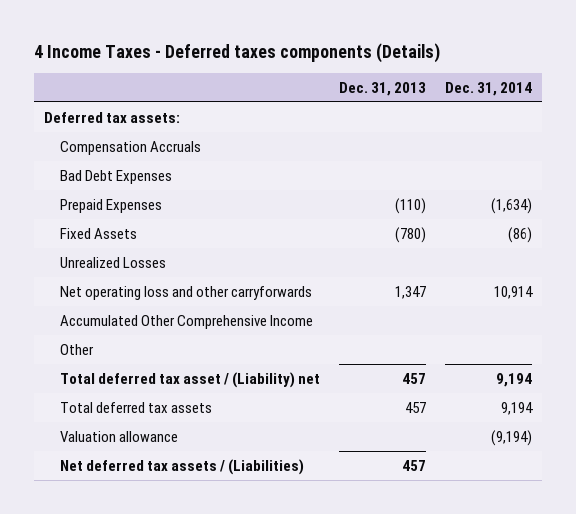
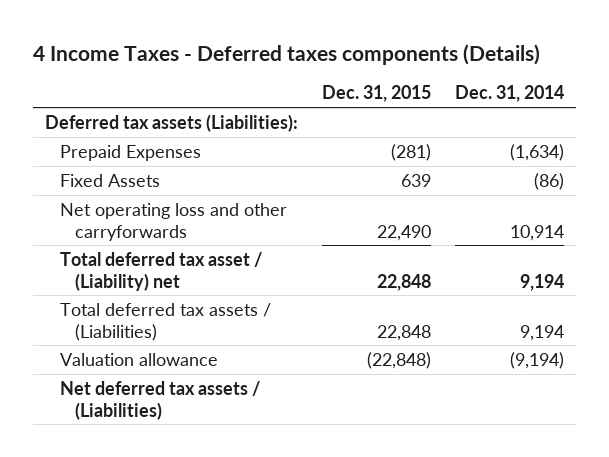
- | Dec. 31, 2013 | Dec. 31, 2014
+ | Dec. 31, 2015 | Dec. 31, 2014
- Deferred tax assets:
- Compensation Accruals
- Bad Debt Expenses
+ Deferred tax assets (Liabilities):
- Unrealized Losses
- Accumulated Other Comprehensive Income
- Other
- Total deferred tax assets | 457 | 9,194
+ Total deferred tax assets / (Liabilities) | 22,848 | 9,194

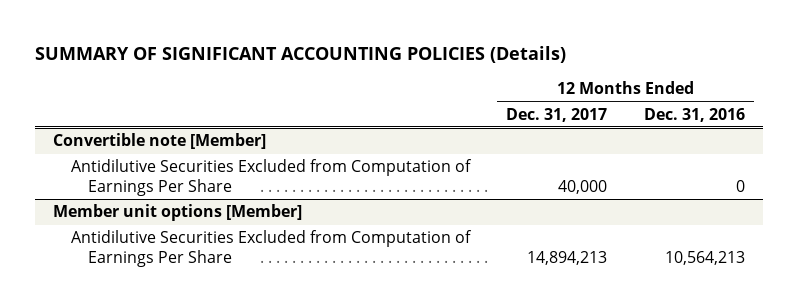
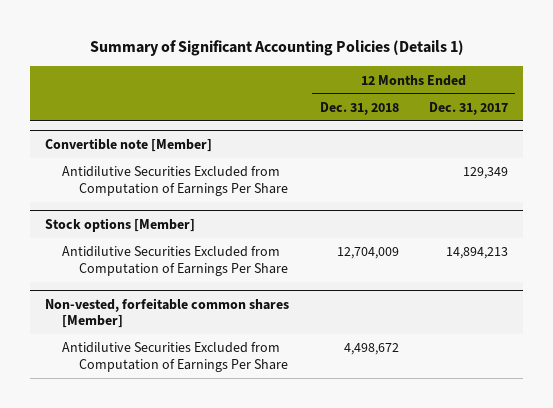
- SUMMARY OF SIGNIFICANT ACCOUNTING POLICIES (Details)
+ Summary of Significant Accounting Policies (Details 1)
- | 12 Months Ended Dec. 31, 2017 | 12 Months Ended Dec. 31, 2016
+ | 12 Months Ended Dec. 31, 2018 | 12 Months Ended Dec. 31, 2017
@ Convertible note [Member]
- Antidilutive Securities Excluded from Computation of Earnings Per Share | 40,000 | 0
- Member unit options [Member]
@ Convertible note [Member]
+ Antidilutive Securities Excluded from Computation of Earnings Per Share | | 129,349
+ Stock options [Member]
+ Non-vested, forfeitable common shares [Member]
+ Antidilutive Securities Excluded from Computation of Earnings Per Share | 4,498,672 |

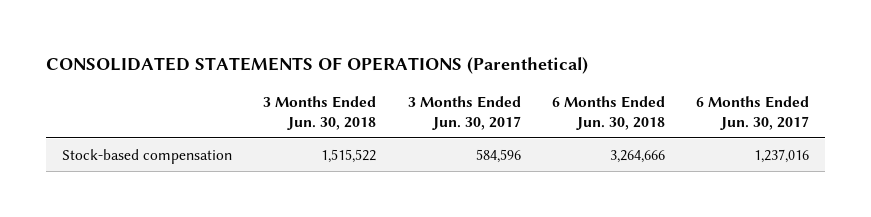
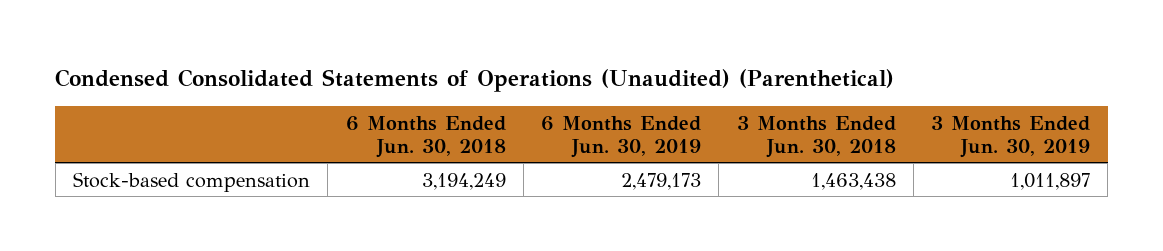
- CONSOLIDATED STATEMENTS OF OPERATIONS (Parenthetical)
+ Condensed Consolidated Statements of Operations (Unaudited) (Parenthetical)
- | 3 Months Ended Jun. 30, 2018 | 3 Months Ended Jun. 30, 2017 | 6 Months Ended Jun. 30, 2018 | 6 Months Ended Jun. 30, 2017
+ | 6 Months Ended Jun. 30, 2018 | 6 Months Ended Jun. 30, 2019 | 3 Months Ended Jun. 30, 2018 | 3 Months Ended Jun. 30, 2019
- Stock-based compensation | 1,515,522 | 584,596 | 3,264,666 | 1,237,016
+ Stock-based compensation | 3,194,249 | 2,479,173 | 1,463,438 | 1,011,897

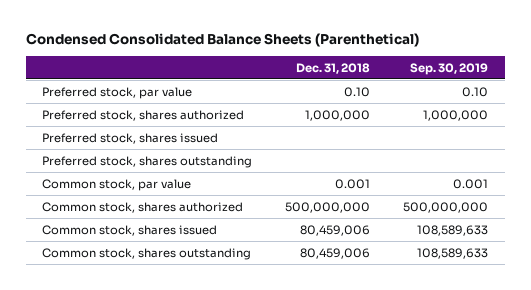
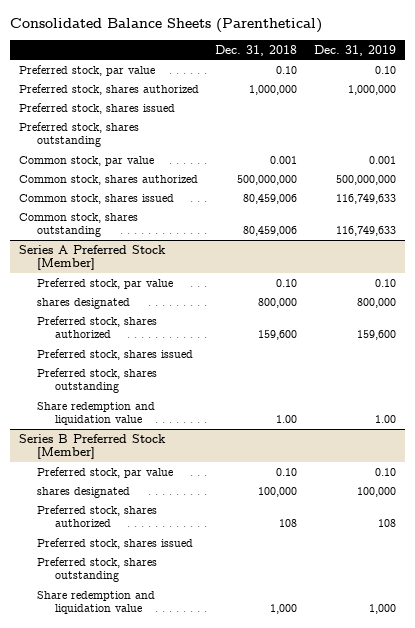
- Condensed Consolidated Balance Sheets (Parenthetical)
+ Consolidated Balance Sheets (Parenthetical)
- | Dec. 31, 2018 | Sep. 30, 2019
+ | Dec. 31, 2018 | Dec. 31, 2019
+ Series A Preferred Stock [Member]
+ Preferred stock, par value | 0.10 | 0.10
+ shares designated | 800,000 | 800,000
+ Preferred stock, shares authorized | 159,600 | 159,600
+ Preferred stock, shares issued
+ Preferred stock, shares outstanding
+ Share redemption and liquidation value | 1.00 | 1.00
+ Series B Preferred Stock [Member]
+ Preferred stock, par value | 0.10 | 0.10
+ shares designated | 100,000 | 100,000
+ Preferred stock, shares authorized | 108 | 108
+ Preferred stock, shares issued
+ Preferred stock, shares outstanding
+ Share redemption and liquidation value | 1,000 | 1,000

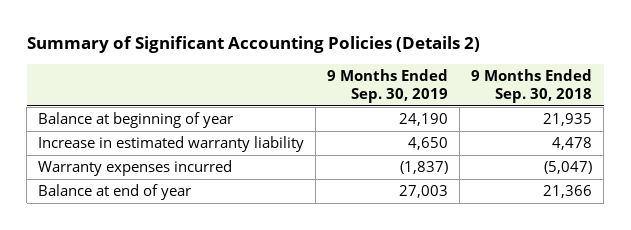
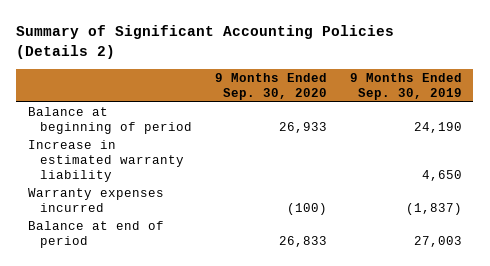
- | 9 Months Ended Sep. 30, 2019 | 9 Months Ended Sep. 30, 2018
+ | 9 Months Ended Sep. 30, 2020 | 9 Months Ended Sep. 30, 2019
- Balance at beginning of year | 24,190 | 21,935
+ Balance at beginning of period | 26,933 | 24,190
- Balance at end of year | 27,003 | 21,366
+ Balance at end of period | 26,833 | 27,003

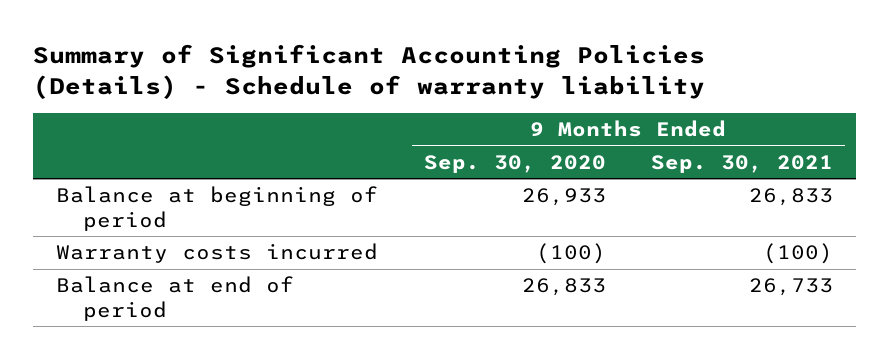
- Summary of Significant Accounting Policies (Details 2)
+ Summary of Significant Accounting Policies (Details) - Schedule of warranty liability
- | 9 Months Ended Sep. 30, 2020 | 9 Months Ended Sep. 30, 2019
+ | 9 Months Ended Sep. 30, 2020 | 9 Months Ended Sep. 30, 2021
- Increase in estimated warranty liability | | 4,650
- Warranty expenses incurred | (100) | (1,837)
+ Warranty costs incurred | (100) | (100)

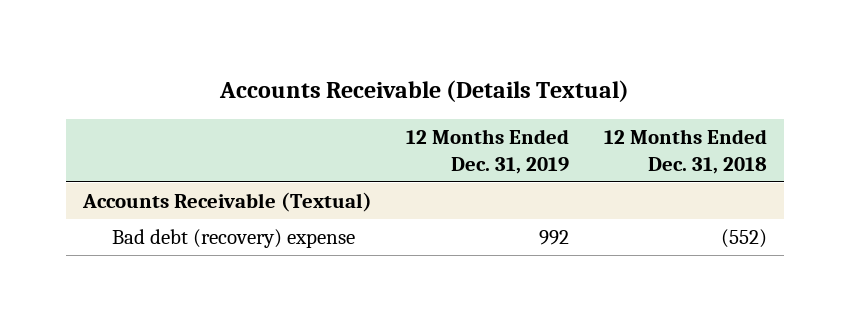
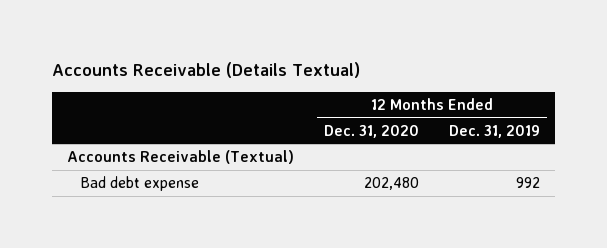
- | 12 Months Ended Dec. 31, 2019 | 12 Months Ended Dec. 31, 2018
+ | 12 Months Ended Dec. 31, 2020 | 12 Months Ended Dec. 31, 2019
- Bad debt (recovery) expense | 992 | (552)
+ Bad debt expense | 202,480 | 992

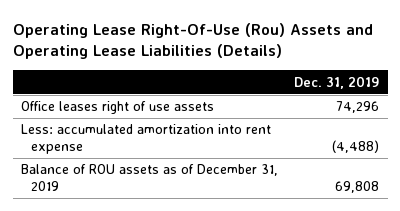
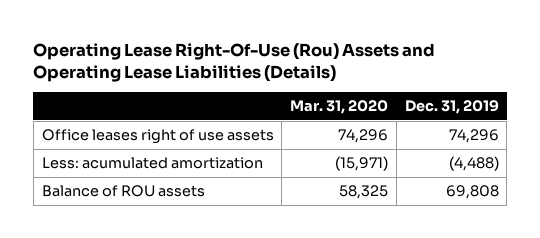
- | Dec. 31, 2019
+ | Mar. 31, 2020 | Dec. 31, 2019
- Less: accumulated amortization into rent expense | (4,488)
- Balance of ROU assets as of December 31, 2019 | 69,808
+ Less: acumulated amortization | (15,971) | (4,488)
+ Balance of ROU assets | 58,325 | 69,808

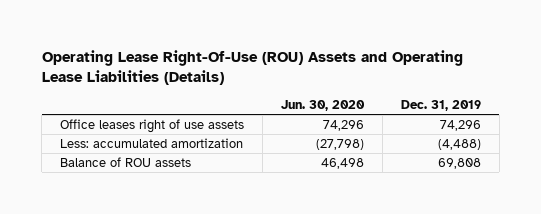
- Operating Lease Right-Of-Use (Rou) Assets and Operating Lease Liabilities (Details)
+ Operating Lease Right-Of-Use (ROU) Assets and Operating Lease Liabilities (Details)
- | Mar. 31, 2020 | Dec. 31, 2019
+ | Jun. 30, 2020 | Dec. 31, 2019
- Less: acumulated amortization | (15,971) | (4,488)
+ Less: accumulated amortization | (27,798) | (4,488)

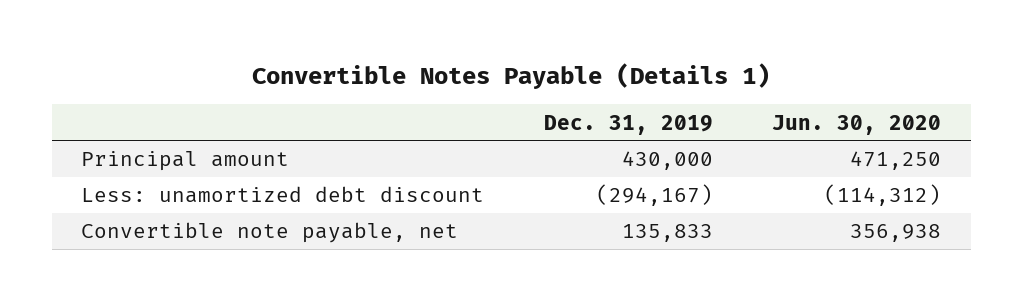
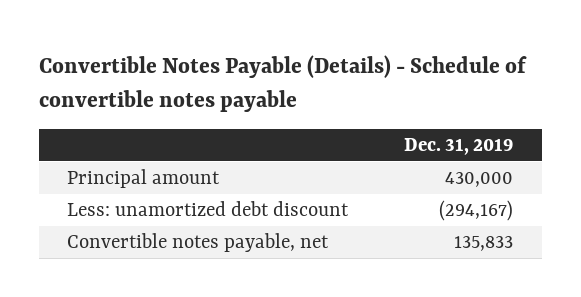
- Convertible Notes Payable (Details 1)
+ Convertible Notes Payable (Details) - Schedule of convertible notes payable
- | Dec. 31, 2019 | Jun. 30, 2020
+ | Dec. 31, 2019
- Convertible note payable, net | 135,833 | 356,938
+ Convertible notes payable, net | 135,833

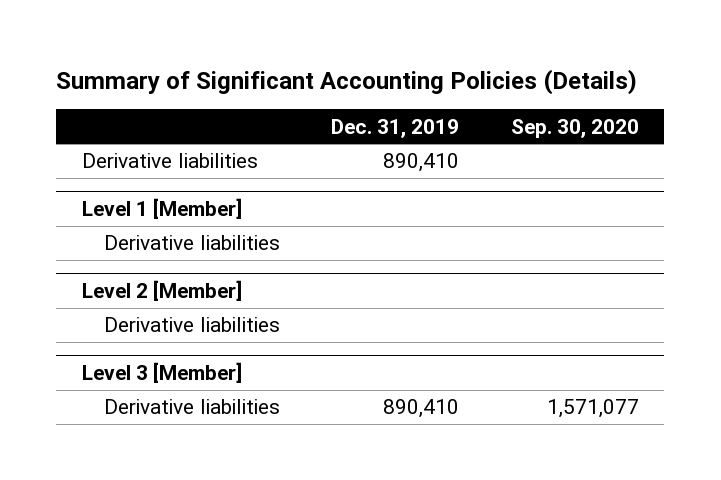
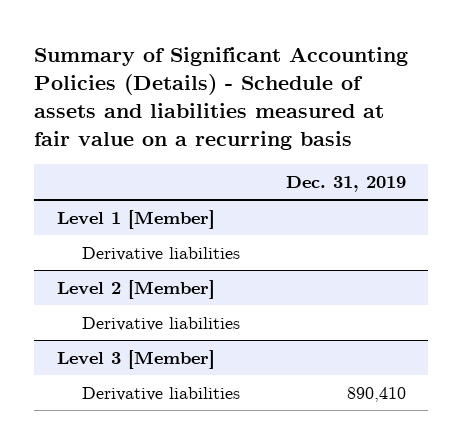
- Summary of Significant Accounting Policies (Details)
+ Summary of Significant Accounting Policies (Details) - Schedule of assets and liabilities measured at fair value on a recurring basis
- | Dec. 31, 2019 | Sep. 30, 2020
+ | Dec. 31, 2019
- Derivative liabilities | 890,410 |

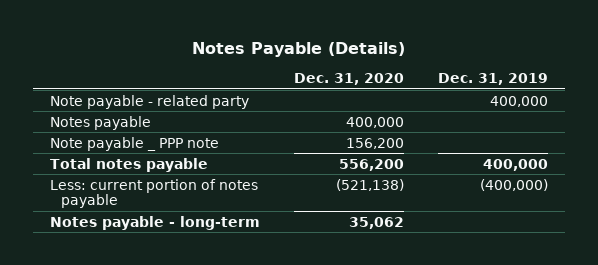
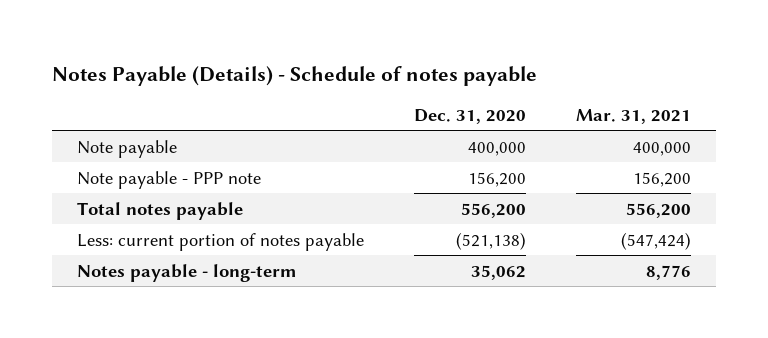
- Notes Payable (Details)
+ Notes Payable (Details) - Schedule of notes payable
- | Dec. 31, 2020 | Dec. 31, 2019
+ | Dec. 31, 2020 | Mar. 31, 2021
- Note payable - related party | | 400,000
- Notes payable | 400,000 |
- Note payable _ PPP note | 156,200 |
+ Note payable | 400,000 | 400,000
+ Note payable - PPP note | 156,200 | 156,200

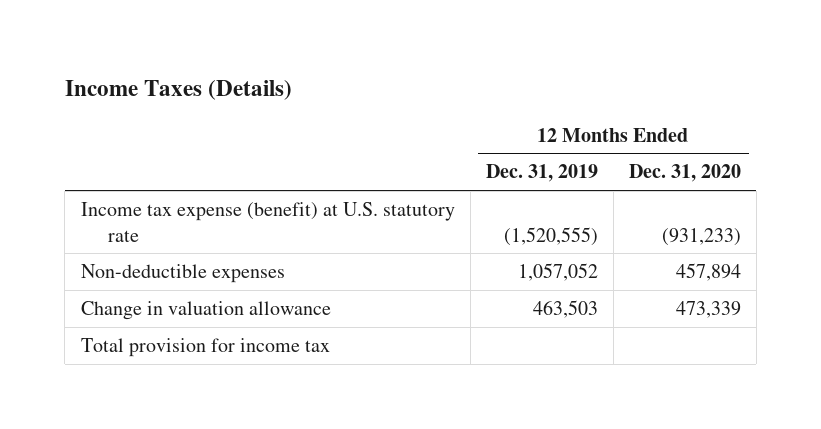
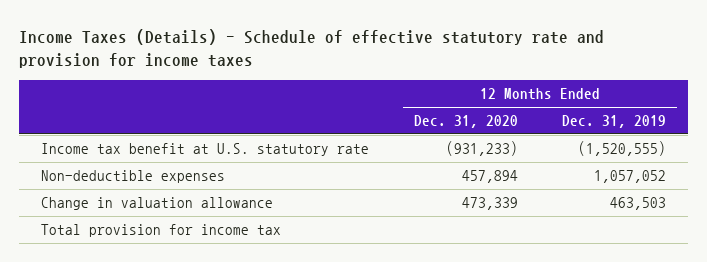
- Income Taxes (Details)
+ Income Taxes (Details) - Schedule of effective statutory rate and provision for income taxes
- | 12 Months Ended Dec. 31, 2019 | 12 Months Ended Dec. 31, 2020
+ | 12 Months Ended Dec. 31, 2020 | 12 Months Ended Dec. 31, 2019
- Income tax expense (benefit) at U.S. statutory rate | (1,520,555) | (931,233)
+ Income tax benefit at U.S. statutory rate | (931,233) | (1,520,555)

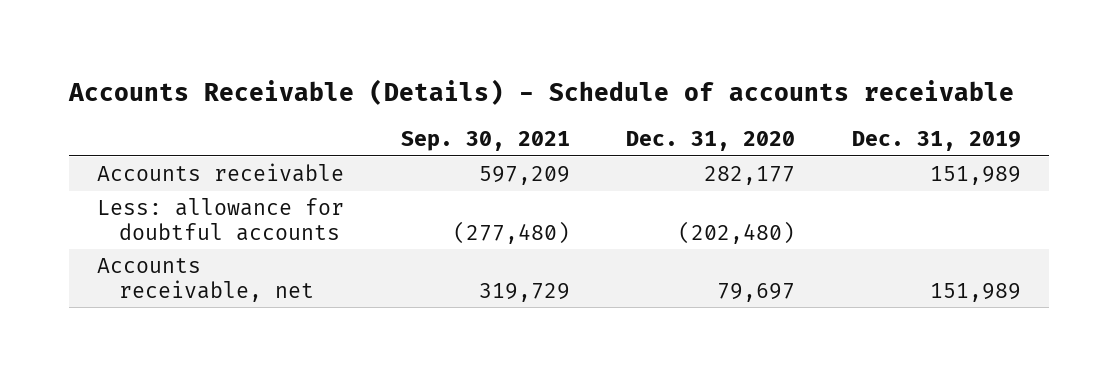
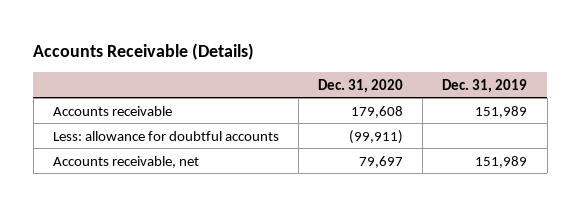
- Accounts Receivable (Details) - Schedule of accounts receivable
+ Accounts Receivable (Details)
- | Sep. 30, 2021 | Dec. 31, 2020 | Dec. 31, 2019
+ | Dec. 31, 2020 | Dec. 31, 2019
- Accounts receivable | 597,209 | 282,177 | 151,989
- Less: allowance for doubtful accounts | (277,480) | (202,480) |
+ Accounts receivable | 179,608 | 151,989
+ Less: allowance for doubtful accounts | (99,911) |

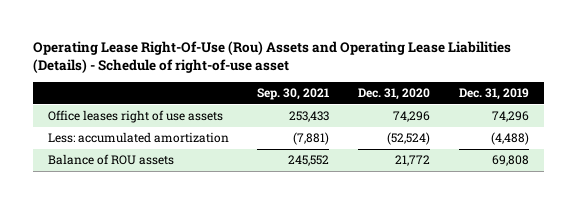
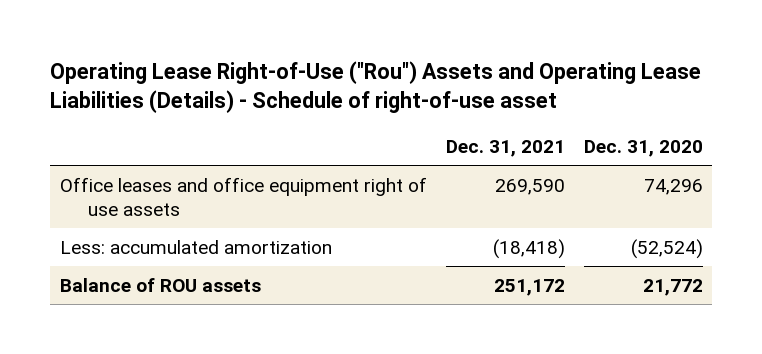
- Operating Lease Right-Of-Use (Rou) Assets and Operating Lease Liabilities (Details) - Schedule of right-of-use asset
+ Operating Lease Right-of-Use ("Rou") Assets and Operating Lease Liabilities (Details) - Schedule of right-of-use asset
- | Sep. 30, 2021 | Dec. 31, 2020 | Dec. 31, 2019
+ | Dec. 31, 2021 | Dec. 31, 2020
- Office leases right of use assets | 253,433 | 74,296 | 74,296
+ Office leases and office equipment right of use assets | 269,590 | 74,296

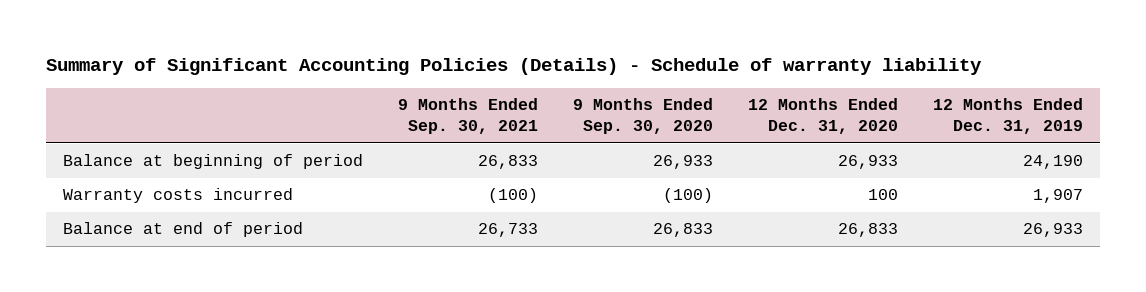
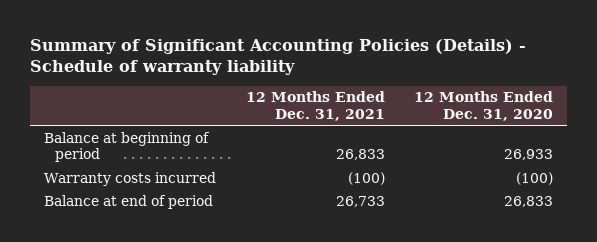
- | 9 Months Ended Sep. 30, 2021 | 9 Months Ended Sep. 30, 2020 | 12 Months Ended Dec. 31, 2020 | 12 Months Ended Dec. 31, 2019
+ | 12 Months Ended Dec. 31, 2021 | 12 Months Ended Dec. 31, 2020
- Warranty costs incurred | (100) | (100) | 100 | 1,907
+ Warranty costs incurred | (100) | (100)

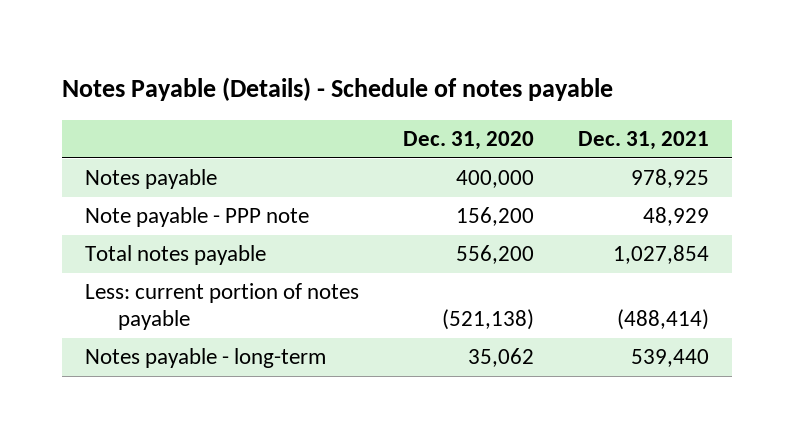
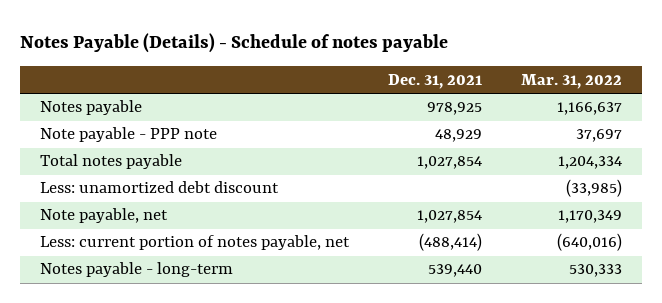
- | Dec. 31, 2020 | Dec. 31, 2021
+ | Dec. 31, 2021 | Mar. 31, 2022
- Less: current portion of notes payable | (521,138) | (488,414)
+ Less: unamortized debt discount | | (33,985)
+ Note payable, net | 1,027,854 | 1,170,349
+ Less: current portion of notes payable, net | (488,414) | (640,016)

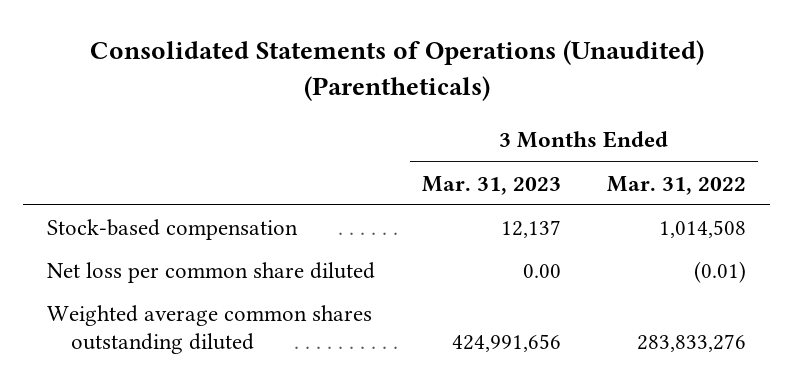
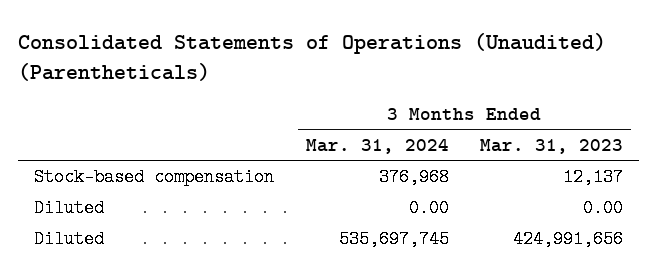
- | 3 Months Ended Mar. 31, 2023 | 3 Months Ended Mar. 31, 2022
+ | 3 Months Ended Mar. 31, 2024 | 3 Months Ended Mar. 31, 2023
- Net loss per common share diluted | 0.00 | (0.01)
- Weighted average common shares outstanding diluted | 424,991,656 | 283,833,276
+ Diluted | 0.00 | 0.00
+ Diluted | 535,697,745 | 424,991,656

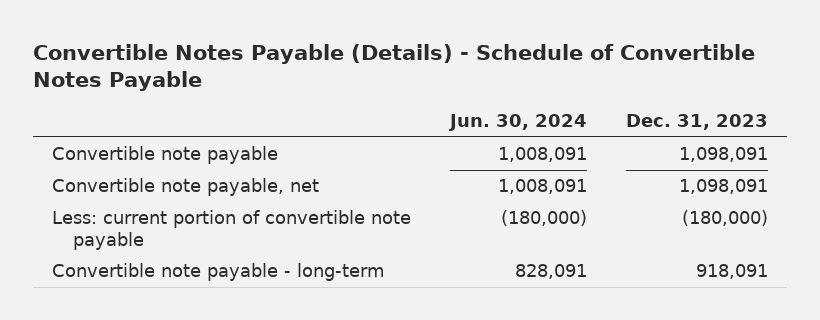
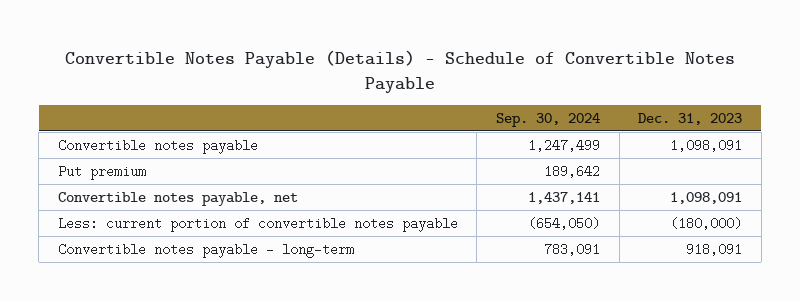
- | Jun. 30, 2024 | Dec. 31, 2023
+ | Sep. 30, 2024 | Dec. 31, 2023
- Convertible note payable | 1,008,091 | 1,098,091
- Convertible note payable, net | 1,008,091 | 1,098,091
- Less: current portion of convertible note payable | (180,000) | (180,000)
- Convertible note payable - long-term | 828,091 | 918,091
+ Convertible notes payable | 1,247,499 | 1,098,091
+ Put premium | 189,642 |
+ Convertible notes payable, net | 1,437,141 | 1,098,091
+ Less: current portion of convertible notes payable | (654,050) | (180,000)
+ Convertible notes payable - long-term | 783,091 | 918,091

